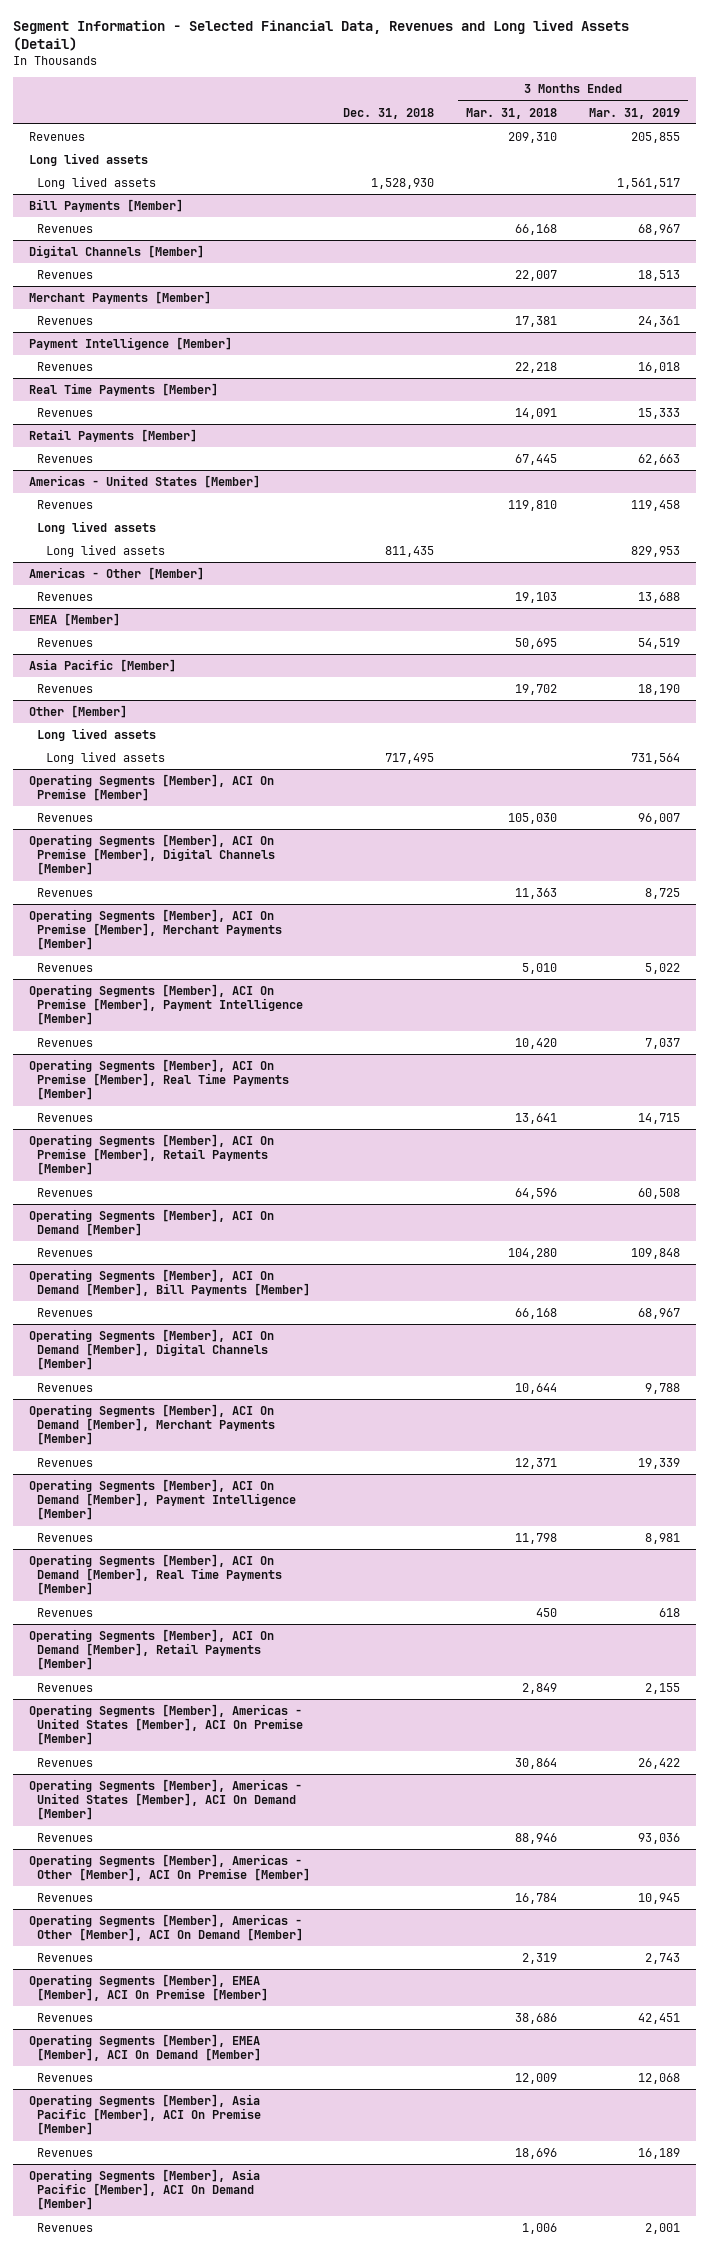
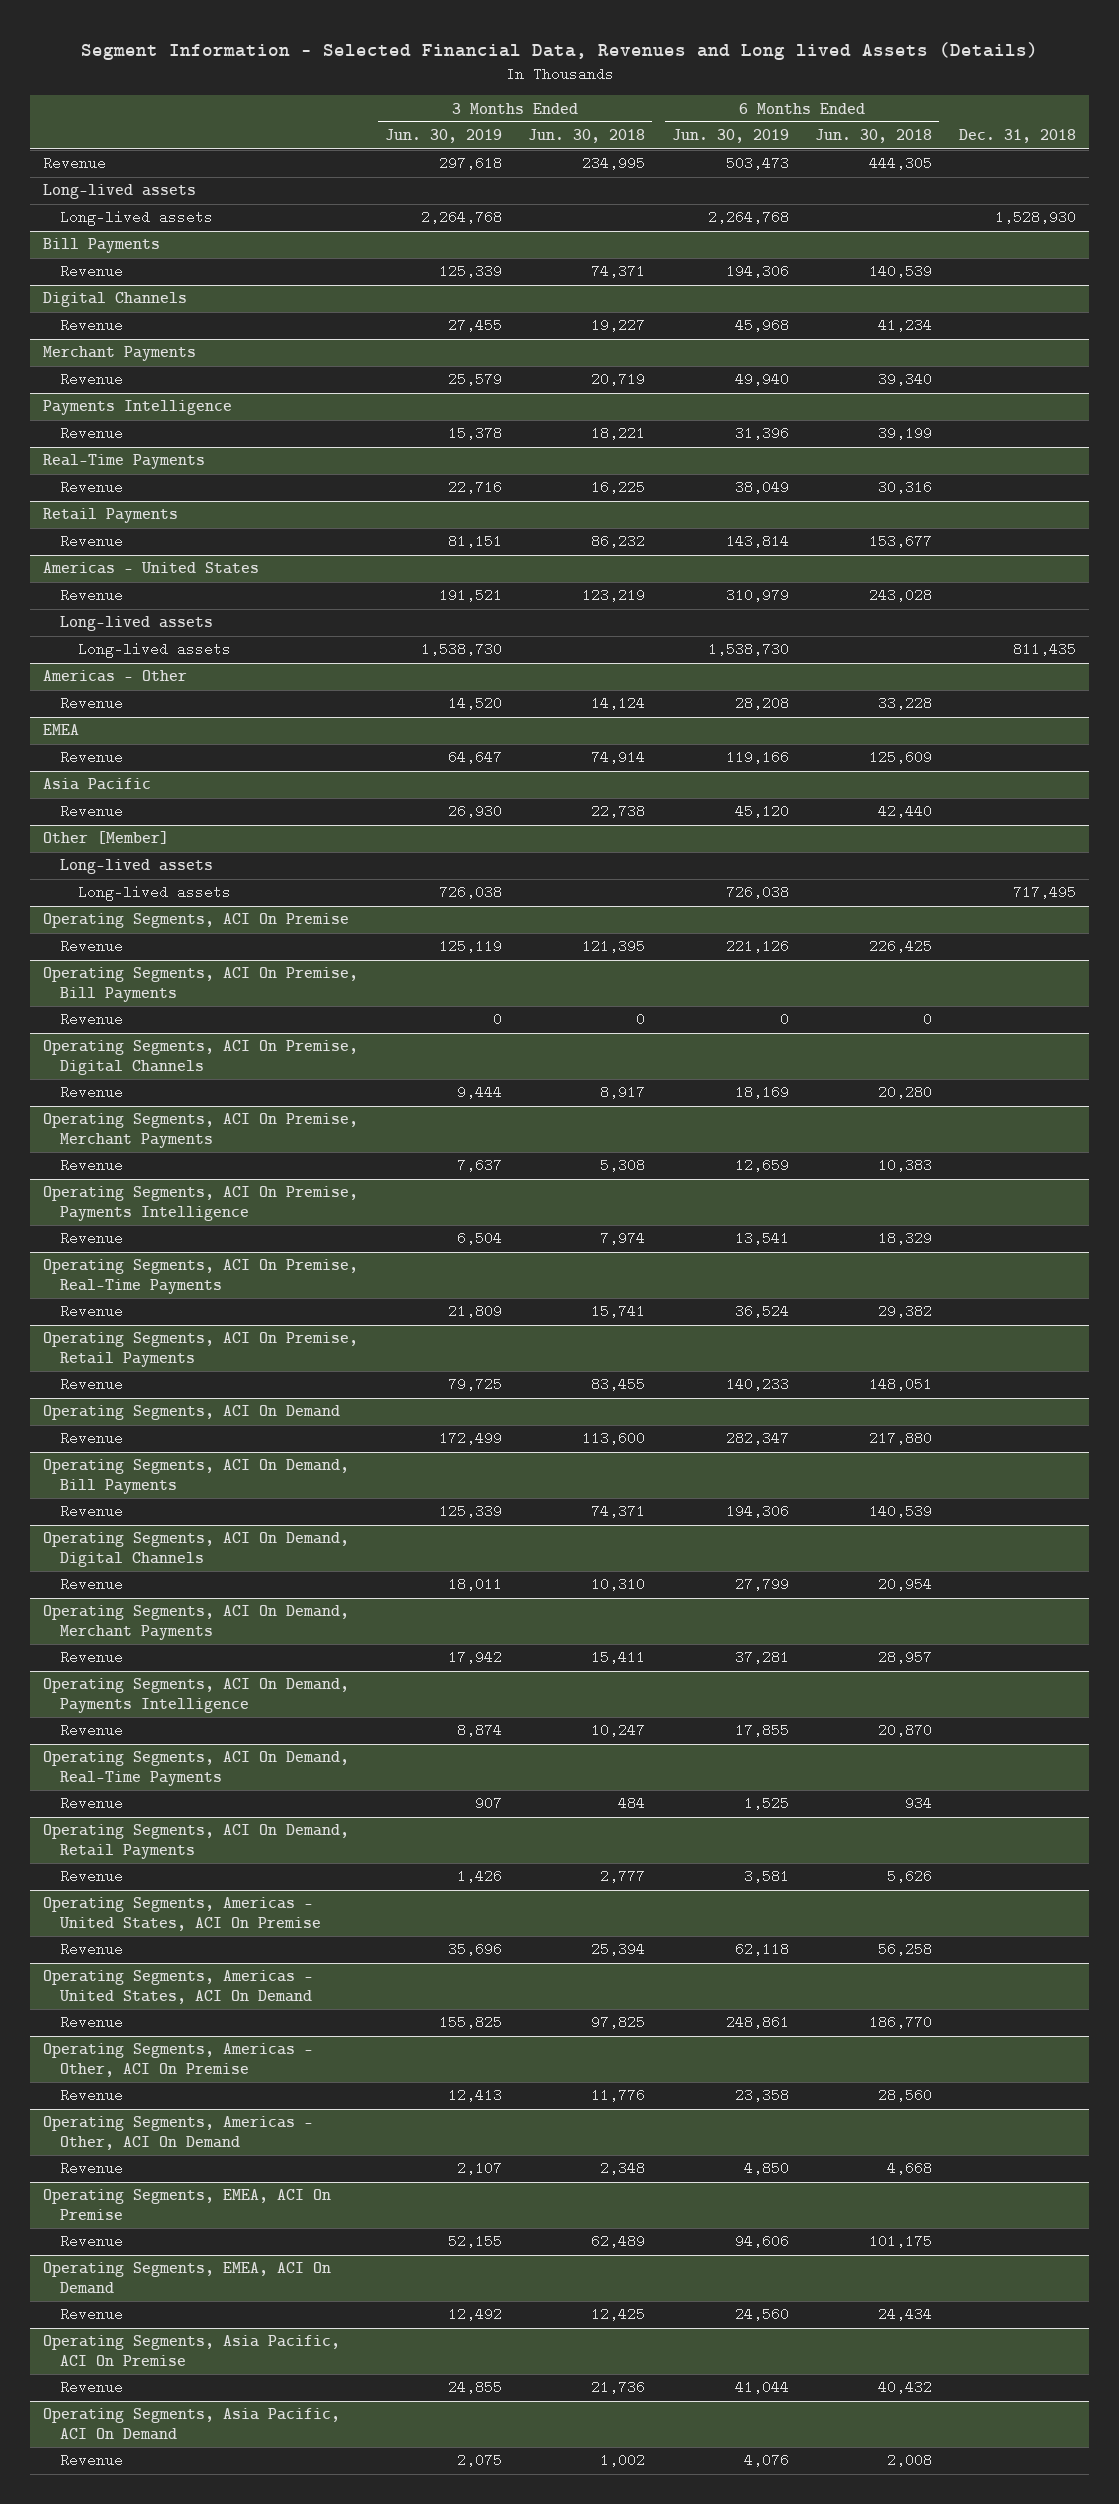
- Segment Information - Selected Financial Data, Revenues and Long lived Assets (Detail)
+ Segment Information - Selected Financial Data, Revenues and Long lived Assets (Details)
- | Dec. 31, 2018 | 3 Months Ended Mar. 31, 2018 | 3 Months Ended Mar. 31, 2019
+ | 3 Months Ended Jun. 30, 2019 | 3 Months Ended Jun. 30, 2018 | 6 Months Ended Jun. 30, 2019 | 6 Months Ended Jun. 30, 2018 | Dec. 31, 2018
- Revenues | | 209,310 | 205,855
- Long lived assets
- Long lived assets | 1,528,930 | | 1,561,517
- Bill Payments [Member]
- Revenues | | 66,168 | 68,967
- Digital Channels [Member]
- Revenues | | 22,007 | 18,513
- Merchant Payments [Member]
- Revenues | | 17,381 | 24,361
- Payment Intelligence [Member]
- Revenues | | 22,218 | 16,018
- Real Time Payments [Member]
- Revenues | | 14,091 | 15,333
- Retail Payments [Member]
- Revenues | | 67,445 | 62,663
- Americas - United States [Member]
- Revenues | | 119,810 | 119,458
- Long lived assets
- Long lived assets | 811,435 | | 829,953
- Americas - Other [Member]
- Revenues | | 19,103 | 13,688
- EMEA [Member]
- Revenues | | 50,695 | 54,519
- Asia Pacific [Member]
- Revenues | | 19,702 | 18,190
+ Revenue | 297,618 | 234,995 | 503,473 | 444,305 |
+ Long-lived assets
+ Long-lived assets | 2,264,768 | | 2,264,768 | | 1,528,930
+ Bill Payments
+ Revenue | 125,339 | 74,371 | 194,306 | 140,539 |
+ Digital Channels
+ Revenue | 27,455 | 19,227 | 45,968 | 41,234 |
+ Merchant Payments
+ Revenue | 25,579 | 20,719 | 49,940 | 39,340 |
+ Payments Intelligence
+ Revenue | 15,378 | 18,221 | 31,396 | 39,199 |
+ Real-Time Payments
+ Revenue | 22,716 | 16,225 | 38,049 | 30,316 |
+ Retail Payments
+ Revenue | 81,151 | 86,232 | 143,814 | 153,677 |
+ Americas - United States
+ Revenue | 191,521 | 123,219 | 310,979 | 243,028 |
+ Long-lived assets
+ Long-lived assets | 1,538,730 | | 1,538,730 | | 811,435
+ Americas - Other
+ Revenue | 14,520 | 14,124 | 28,208 | 33,228 |
+ EMEA
+ Revenue | 64,647 | 74,914 | 119,166 | 125,609 |
+ Asia Pacific
+ Revenue | 26,930 | 22,738 | 45,120 | 42,440 |
@ Other [Member]
- Long lived assets
- Long lived assets | 717,495 | | 731,564
- Operating Segments [Member], ACI On Premise [Member]
- Revenues | | 105,030 | 96,007
- Operating Segments [Member], ACI On Premise [Member], Digital Channels [Member]
- Revenues | | 11,363 | 8,725
- Operating Segments [Member], ACI On Premise [Member], Merchant Payments [Member]
- Revenues | | 5,010 | 5,022
- Operating Segments [Member], ACI On Premise [Member], Payment Intelligence [Member]
- Revenues | | 10,420 | 7,037
- Operating Segments [Member], ACI On Premise [Member], Real Time Payments [Member]
- Revenues | | 13,641 | 14,715
- Operating Segments [Member], ACI On Premise [Member], Retail Payments [Member]
- Revenues | | 64,596 | 60,508
- Operating Segments [Member], ACI On Demand [Member]
- Revenues | | 104,280 | 109,848
- Operating Segments [Member], ACI On Demand [Member], Bill Payments [Member]
- Revenues | | 66,168 | 68,967
- Operating Segments [Member], ACI On Demand [Member], Digital Channels [Member]
- Revenues | | 10,644 | 9,788
- Operating Segments [Member], ACI On Demand [Member], Merchant Payments [Member]
- Revenues | | 12,371 | 19,339
- Operating Segments [Member], ACI On Demand [Member], Payment Intelligence [Member]
- Revenues | | 11,798 | 8,981
- Operating Segments [Member], ACI On Demand [Member], Real Time Payments [Member]
- Revenues | | 450 | 618
- Operating Segments [Member], ACI On Demand [Member], Retail Payments [Member]
- Revenues | | 2,849 | 2,155
- Operating Segments [Member], Americas - United States [Member], ACI On Premise [Member]
- Revenues | | 30,864 | 26,422
- Operating Segments [Member], Americas - United States [Member], ACI On Demand [Member]
- Revenues | | 88,946 | 93,036
- Operating Segments [Member], Americas - Other [Member], ACI On Premise [Member]
- Revenues | | 16,784 | 10,945
- Operating Segments [Member], Americas - Other [Member], ACI On Demand [Member]
- Revenues | | 2,319 | 2,743
- Operating Segments [Member], EMEA [Member], ACI On Premise [Member]
- Revenues | | 38,686 | 42,451
- Operating Segments [Member], EMEA [Member], ACI On Demand [Member]
- Revenues | | 12,009 | 12,068
- Operating Segments [Member], Asia Pacific [Member], ACI On Premise [Member]
- Revenues | | 18,696 | 16,189
- Operating Segments [Member], Asia Pacific [Member], ACI On Demand [Member]
- Revenues | | 1,006 | 2,001
@ Other [Member]
+ Long-lived assets
+ Long-lived assets | 726,038 | | 726,038 | | 717,495
+ Operating Segments, ACI On Premise
+ Revenue | 125,119 | 121,395 | 221,126 | 226,425 |
+ Operating Segments, ACI On Premise, Bill Payments
+ Revenue | 0 | 0 | 0 | 0 |
+ Operating Segments, ACI On Premise, Digital Channels
+ Revenue | 9,444 | 8,917 | 18,169 | 20,280 |
+ Operating Segments, ACI On Premise, Merchant Payments
+ Revenue | 7,637 | 5,308 | 12,659 | 10,383 |
+ Operating Segments, ACI On Premise, Payments Intelligence
+ Revenue | 6,504 | 7,974 | 13,541 | 18,329 |
+ Operating Segments, ACI On Premise, Real-Time Payments
+ Revenue | 21,809 | 15,741 | 36,524 | 29,382 |
+ Operating Segments, ACI On Premise, Retail Payments
+ Revenue | 79,725 | 83,455 | 140,233 | 148,051 |
+ Operating Segments, ACI On Demand
+ Revenue | 172,499 | 113,600 | 282,347 | 217,880 |
+ Operating Segments, ACI On Demand, Bill Payments
+ Revenue | 125,339 | 74,371 | 194,306 | 140,539 |
+ Operating Segments, ACI On Demand, Digital Channels
+ Revenue | 18,011 | 10,310 | 27,799 | 20,954 |
+ Operating Segments, ACI On Demand, Merchant Payments
+ Revenue | 17,942 | 15,411 | 37,281 | 28,957 |
+ Operating Segments, ACI On Demand, Payments Intelligence
+ Revenue | 8,874 | 10,247 | 17,855 | 20,870 |
+ Operating Segments, ACI On Demand, Real-Time Payments
+ Revenue | 907 | 484 | 1,525 | 934 |
+ Operating Segments, ACI On Demand, Retail Payments
+ Revenue | 1,426 | 2,777 | 3,581 | 5,626 |
+ Operating Segments, Americas - United States, ACI On Premise
+ Revenue | 35,696 | 25,394 | 62,118 | 56,258 |
+ Operating Segments, Americas - United States, ACI On Demand
+ Revenue | 155,825 | 97,825 | 248,861 | 186,770 |
+ Operating Segments, Americas - Other, ACI On Premise
+ Revenue | 12,413 | 11,776 | 23,358 | 28,560 |
+ Operating Segments, Americas - Other, ACI On Demand
+ Revenue | 2,107 | 2,348 | 4,850 | 4,668 |
+ Operating Segments, EMEA, ACI On Premise
+ Revenue | 52,155 | 62,489 | 94,606 | 101,175 |
+ Operating Segments, EMEA, ACI On Demand
+ Revenue | 12,492 | 12,425 | 24,560 | 24,434 |
+ Operating Segments, Asia Pacific, ACI On Premise
+ Revenue | 24,855 | 21,736 | 41,044 | 40,432 |
+ Operating Segments, Asia Pacific, ACI On Demand
+ Revenue | 2,075 | 1,002 | 4,076 | 2,008 |

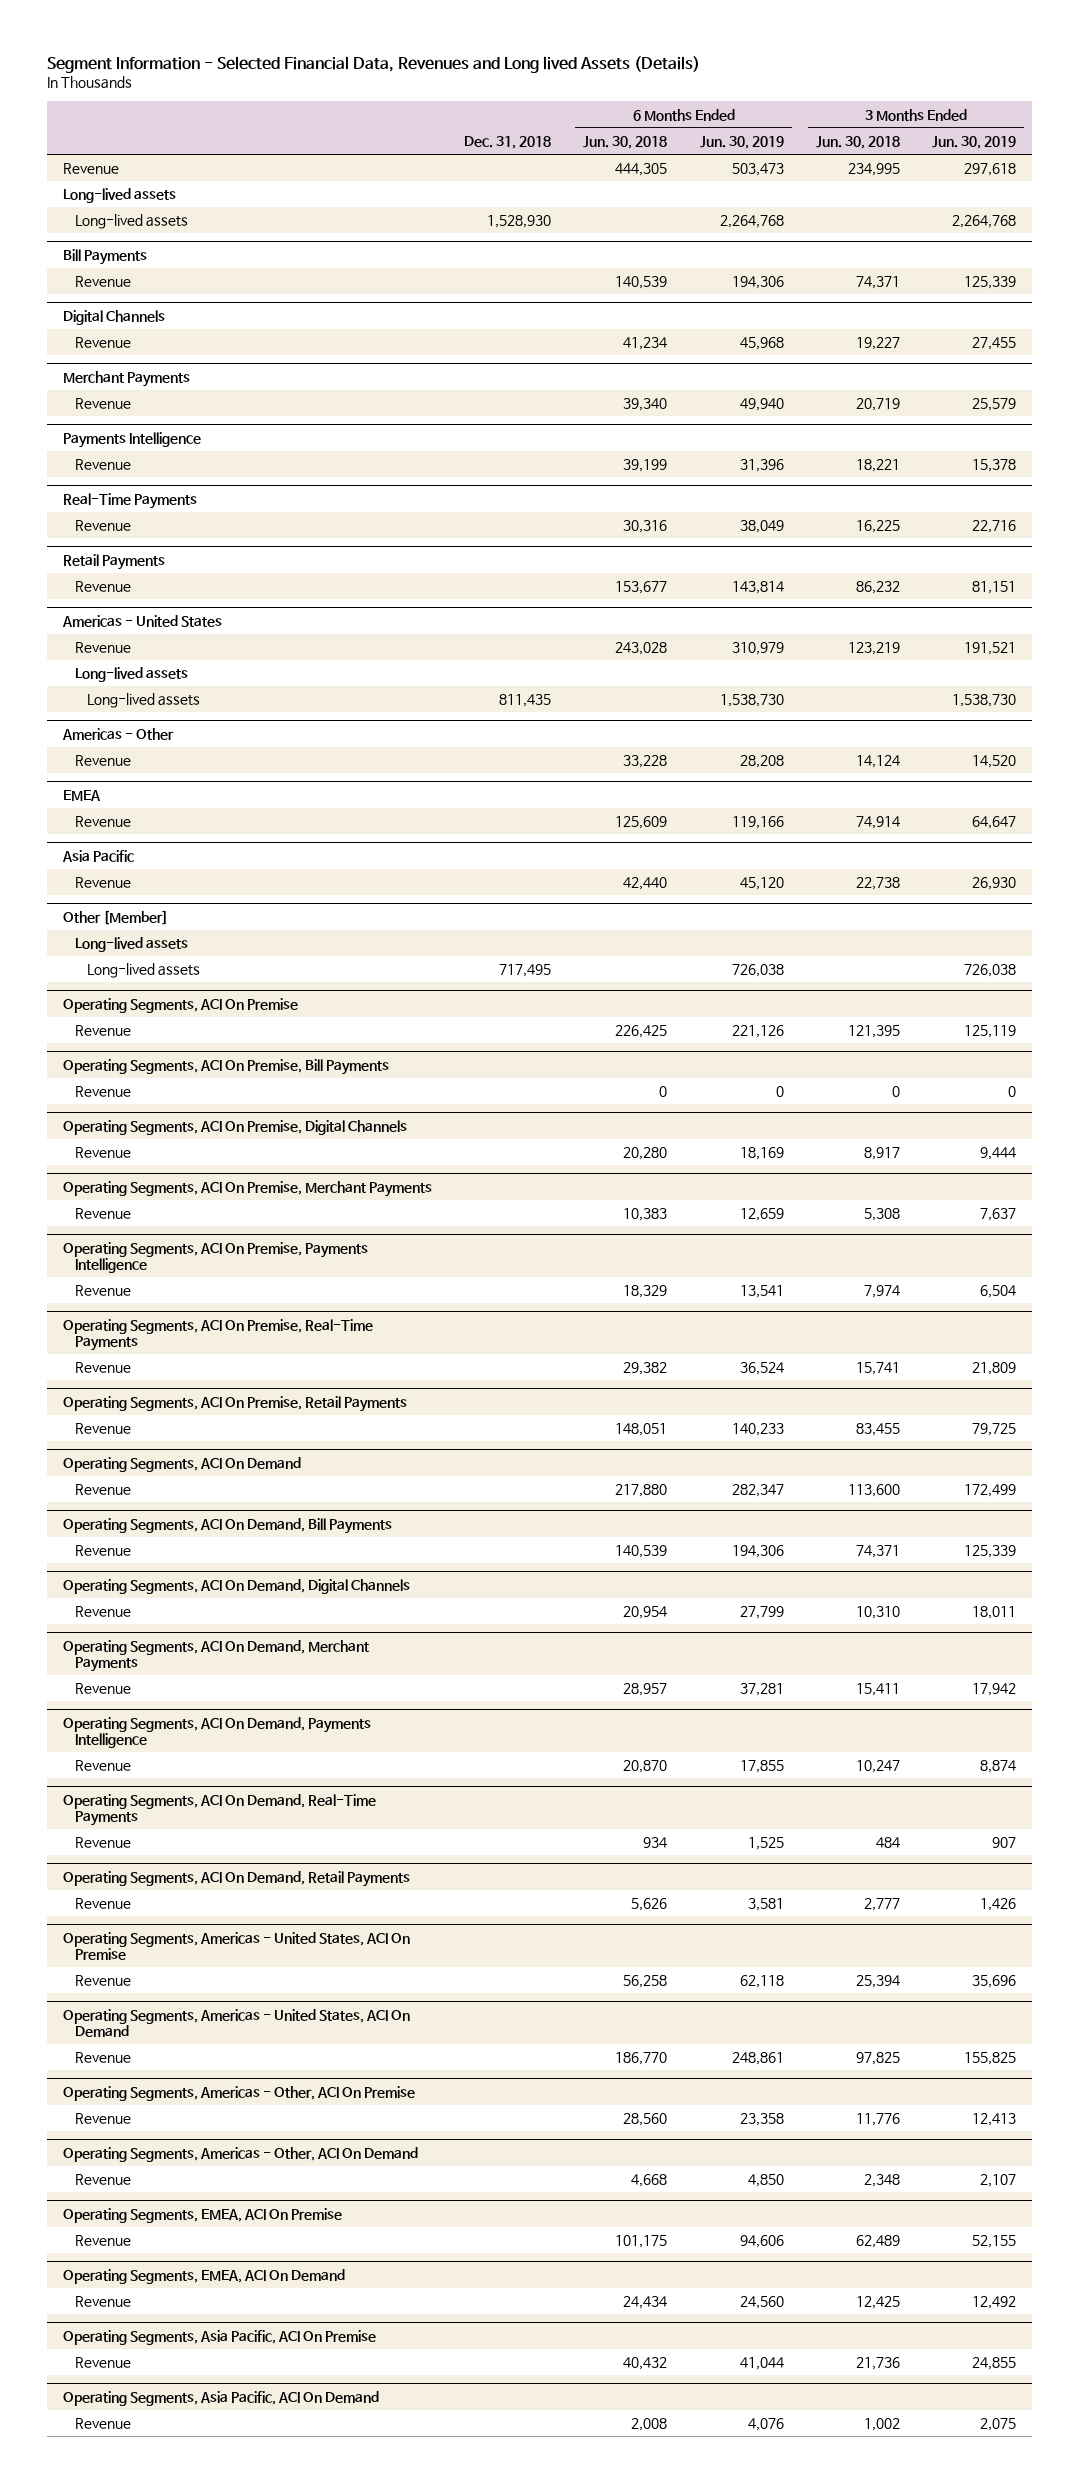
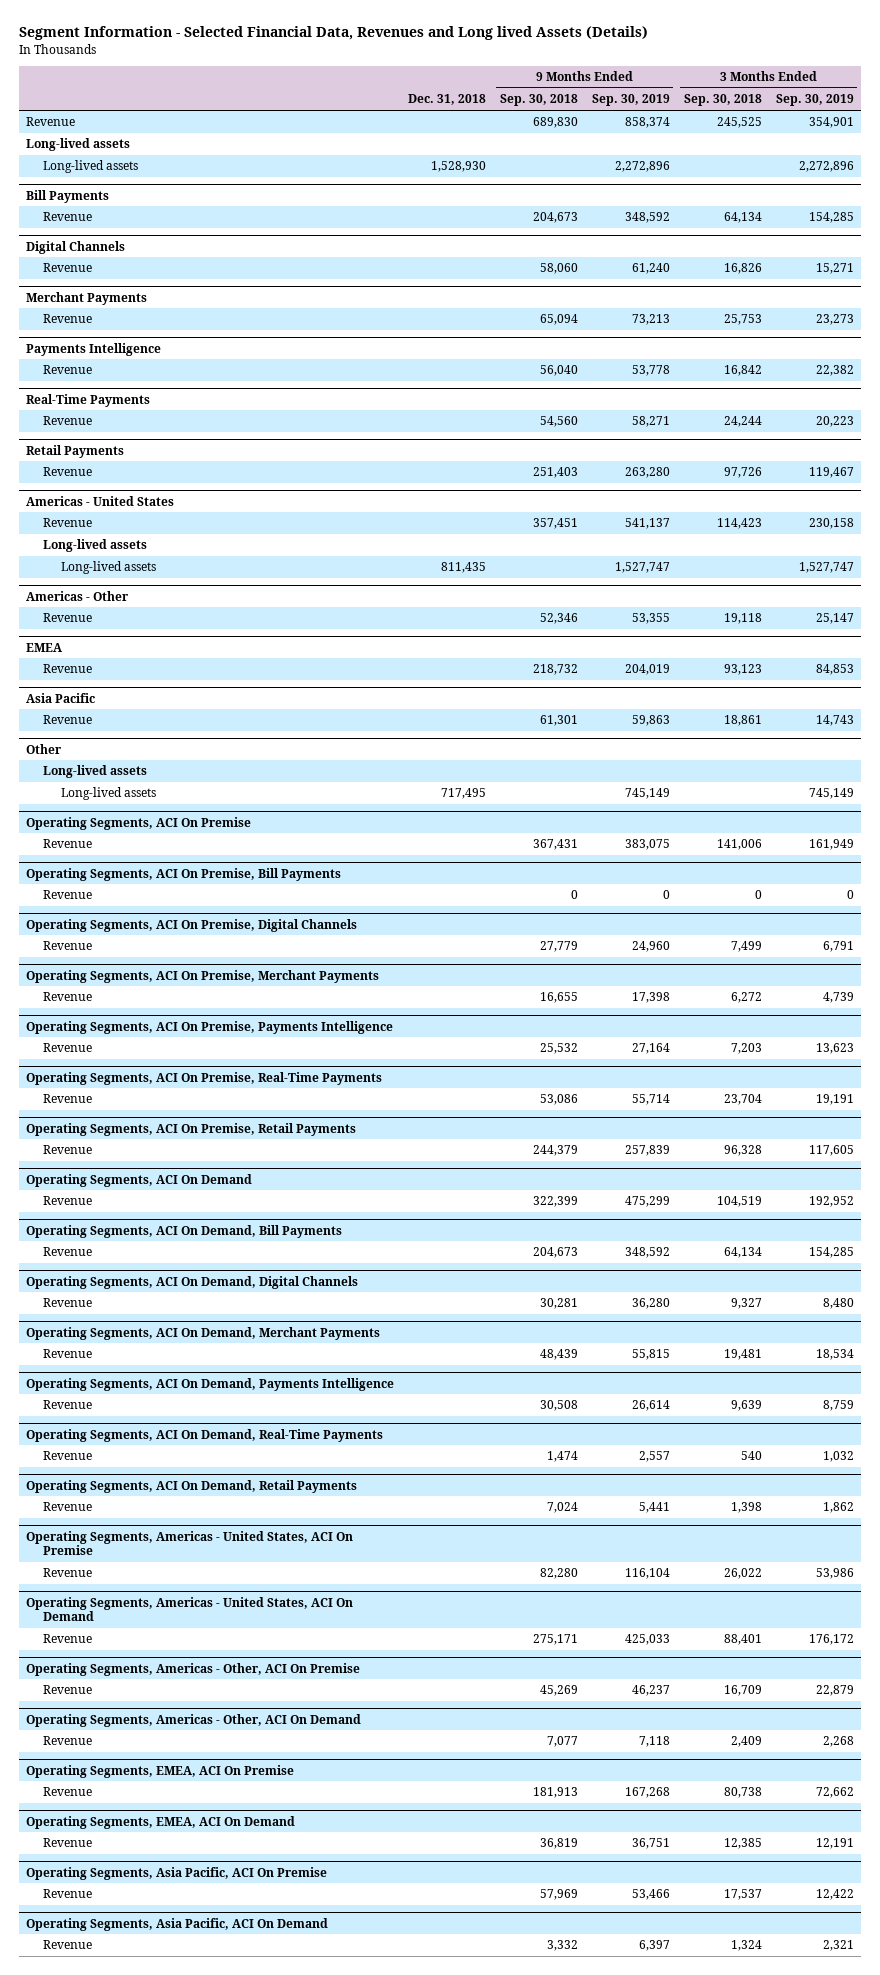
- | Dec. 31, 2018 | 6 Months Ended Jun. 30, 2018 | 6 Months Ended Jun. 30, 2019 | 3 Months Ended Jun. 30, 2018 | 3 Months Ended Jun. 30, 2019
+ | Dec. 31, 2018 | 9 Months Ended Sep. 30, 2018 | 9 Months Ended Sep. 30, 2019 | 3 Months Ended Sep. 30, 2018 | 3 Months Ended Sep. 30, 2019
- Other [Member]
+ Other

